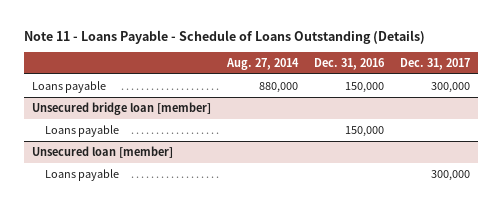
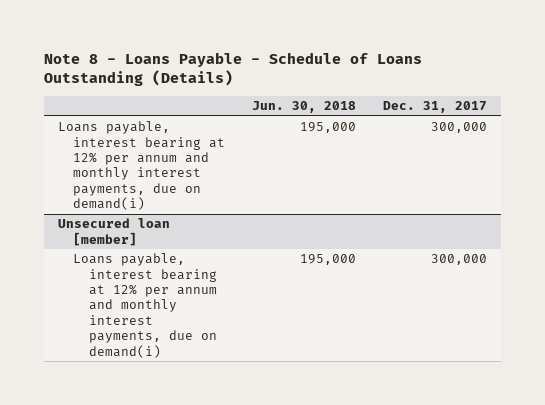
- Note 11 - Loans Payable - Schedule of Loans Outstanding (Details)
+ Note 8 - Loans Payable - Schedule of Loans Outstanding (Details)
- | Aug. 27, 2014 | Dec. 31, 2016 | Dec. 31, 2017
+ | Jun. 30, 2018 | Dec. 31, 2017
- Loans payable | 880,000 | 150,000 | 300,000
- Unsecured bridge loan [member]
- Loans payable | | 150,000 |
+ Loans payable, interest bearing at 12% per annum and monthly interest payments, due on demand(i) | 195,000 | 300,000
@ Unsecured loan [member]
- Loans payable | | | 300,000
+ Loans payable, interest bearing at 12% per annum and monthly interest payments, due on demand(i) | 195,000 | 300,000

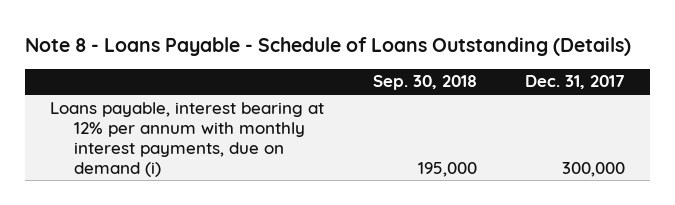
- | Jun. 30, 2018 | Dec. 31, 2017
+ | Sep. 30, 2018 | Dec. 31, 2017
- Loans payable, interest bearing at 12% per annum and monthly interest payments, due on demand(i) | 195,000 | 300,000
- Unsecured loan [member]
- Loans payable, interest bearing at 12% per annum and monthly interest payments, due on demand(i) | 195,000 | 300,000
+ Loans payable, interest bearing at 12% per annum with monthly interest payments, due on demand (i) | 195,000 | 300,000

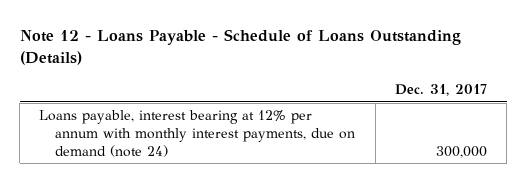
- Note 8 - Loans Payable - Schedule of Loans Outstanding (Details)
+ Note 12 - Loans Payable - Schedule of Loans Outstanding (Details)
- | Sep. 30, 2018 | Dec. 31, 2017
+ | Dec. 31, 2017
- Loans payable, interest bearing at 12% per annum with monthly interest payments, due on demand (i) | 195,000 | 300,000
+ Loans payable, interest bearing at 12% per annum with monthly interest payments, due on demand (note 24) | 300,000

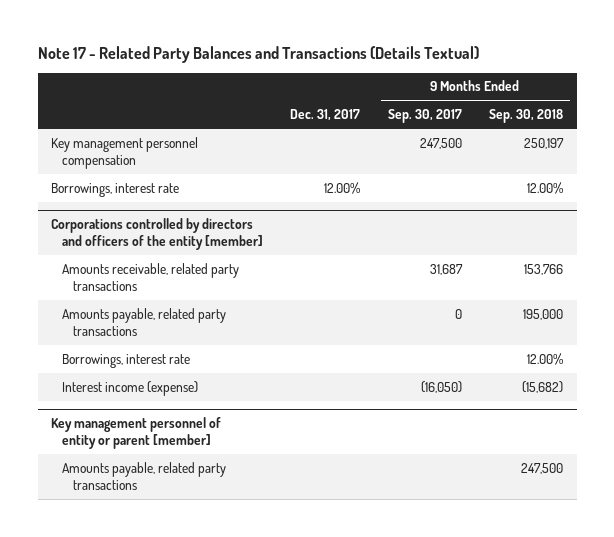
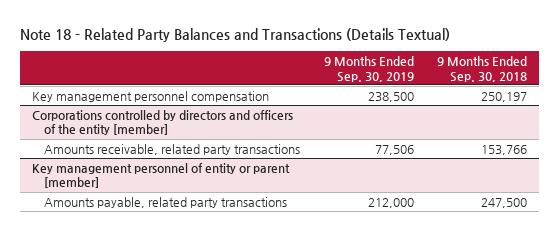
- Note 17 - Related Party Balances and Transactions (Details Textual)
+ Note 18 - Related Party Balances and Transactions (Details Textual)
- | Dec. 31, 2017 | 9 Months Ended Sep. 30, 2017 | 9 Months Ended Sep. 30, 2018
+ | 9 Months Ended Sep. 30, 2019 | 9 Months Ended Sep. 30, 2018
- Borrowings, interest rate | 12.00% | | 12.00%
@ Corporations controlled by directors and officers of the entity [member]
- Amounts payable, related party transactions | | 0 | 195,000
- Borrowings, interest rate | | | 12.00%
- Interest income (expense) | | (16,050) | (15,682)

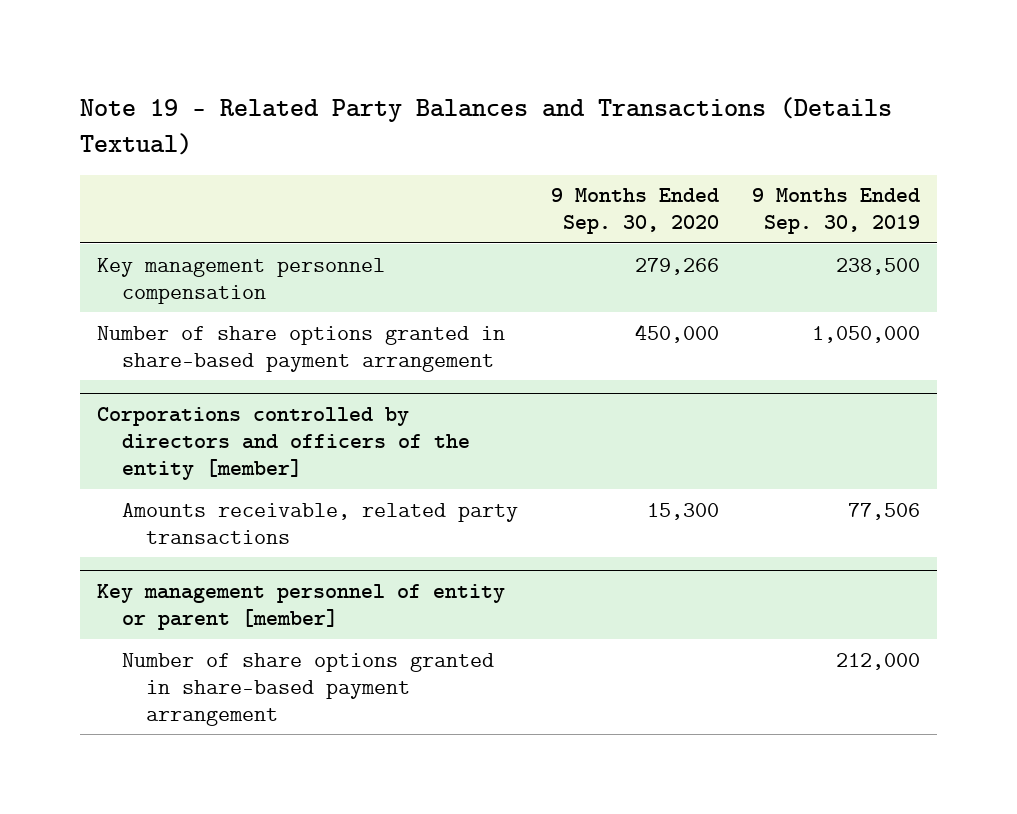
- Note 18 - Related Party Balances and Transactions (Details Textual)
+ Note 19 - Related Party Balances and Transactions (Details Textual)
- | 9 Months Ended Sep. 30, 2019 | 9 Months Ended Sep. 30, 2018
+ | 9 Months Ended Sep. 30, 2020 | 9 Months Ended Sep. 30, 2019
+ Number of share options granted in share-based payment arrangement | 450,000 | 1,050,000
@ Key management personnel of entity or parent [member]
- Amounts payable, related party transactions | 212,000 | 247,500
+ Number of share options granted in share-based payment arrangement | | 212,000

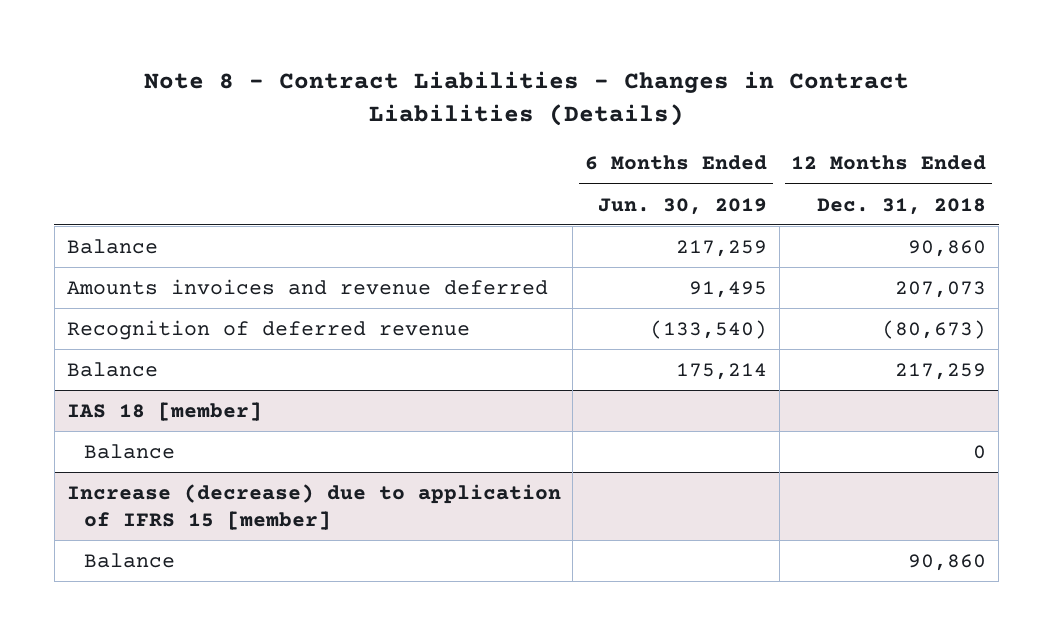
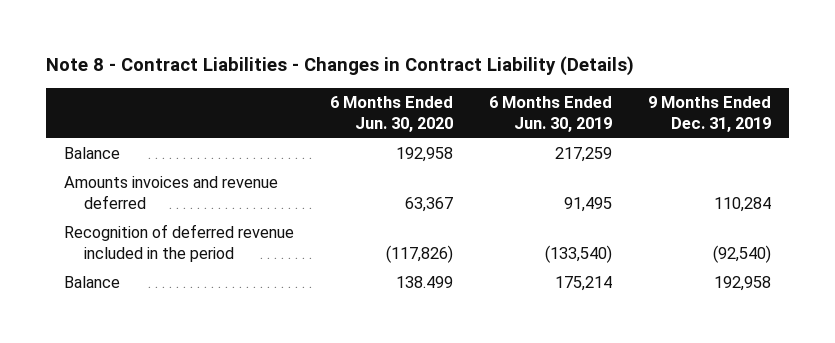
- Note 8 - Contract Liabilities - Changes in Contract Liabilities (Details)
+ Note 8 - Contract Liabilities - Changes in Contract Liability (Details)
- | 6 Months Ended Jun. 30, 2019 | 12 Months Ended Dec. 31, 2018
+ | 6 Months Ended Jun. 30, 2020 | 6 Months Ended Jun. 30, 2019 | 9 Months Ended Dec. 31, 2019
- Recognition of deferred revenue | (133,540) | (80,673)
+ Recognition of deferred revenue included in the period | (117,826) | (133,540) | (92,540)
- IAS 18 [member]
- Balance | | 0
- Increase (decrease) due to application of IFRS 15 [member]
- Balance | | 90,860

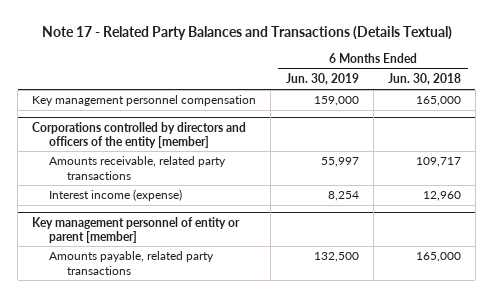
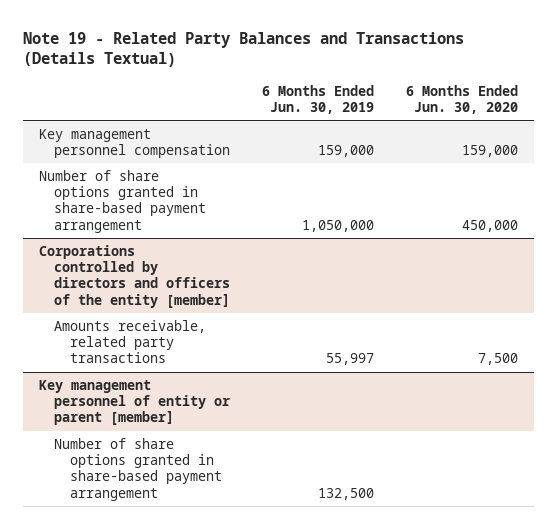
- Note 17 - Related Party Balances and Transactions (Details Textual)
+ Note 19 - Related Party Balances and Transactions (Details Textual)
- | 6 Months Ended Jun. 30, 2019 | 6 Months Ended Jun. 30, 2018
+ | 6 Months Ended Jun. 30, 2019 | 6 Months Ended Jun. 30, 2020
+ Number of share options granted in share-based payment arrangement | 1,050,000 | 450,000
@ Corporations controlled by directors and officers of the entity [member]
- Interest income (expense) | 8,254 | 12,960
@ Key management personnel of entity or parent [member]
- Amounts payable, related party transactions | 132,500 | 165,000
+ Number of share options granted in share-based payment arrangement | 132,500 |

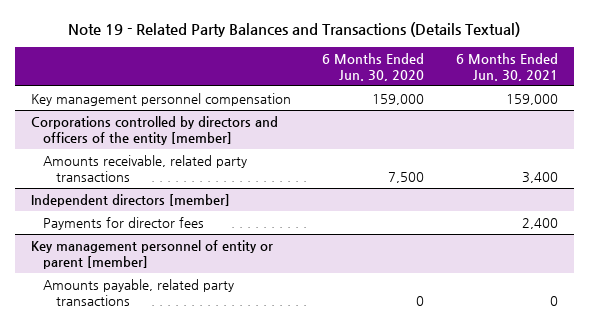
- | 6 Months Ended Jun. 30, 2019 | 6 Months Ended Jun. 30, 2020
+ | 6 Months Ended Jun. 30, 2020 | 6 Months Ended Jun. 30, 2021
- Number of share options granted in share-based payment arrangement | 1,050,000 | 450,000
+ Independent directors [member]
+ Payments for director fees | | 2,400
@ Key management personnel of entity or parent [member]
- Number of share options granted in share-based payment arrangement | 132,500 |
+ Amounts payable, related party transactions | 0 | 0

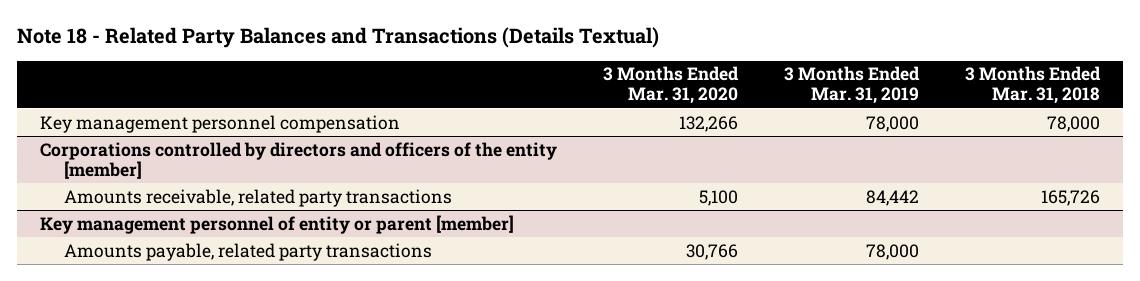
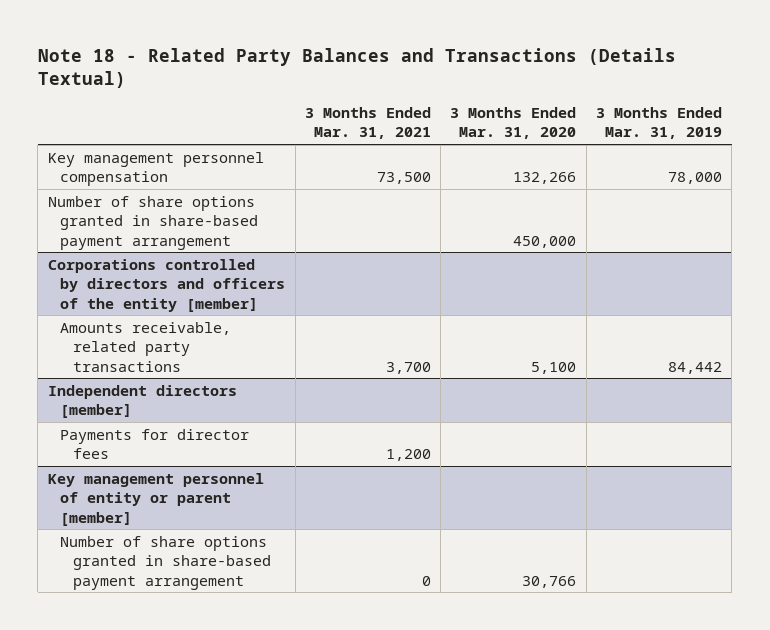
- | 3 Months Ended Mar. 31, 2020 | 3 Months Ended Mar. 31, 2019 | 3 Months Ended Mar. 31, 2018
+ | 3 Months Ended Mar. 31, 2021 | 3 Months Ended Mar. 31, 2020 | 3 Months Ended Mar. 31, 2019
+ Number of share options granted in share-based payment arrangement | | 450,000 |
+ Independent directors [member]
+ Payments for director fees | 1,200 | |
@ Key management personnel of entity or parent [member]
- Amounts payable, related party transactions | 30,766 | 78,000 |
+ Number of share options granted in share-based payment arrangement | 0 | 30,766 |

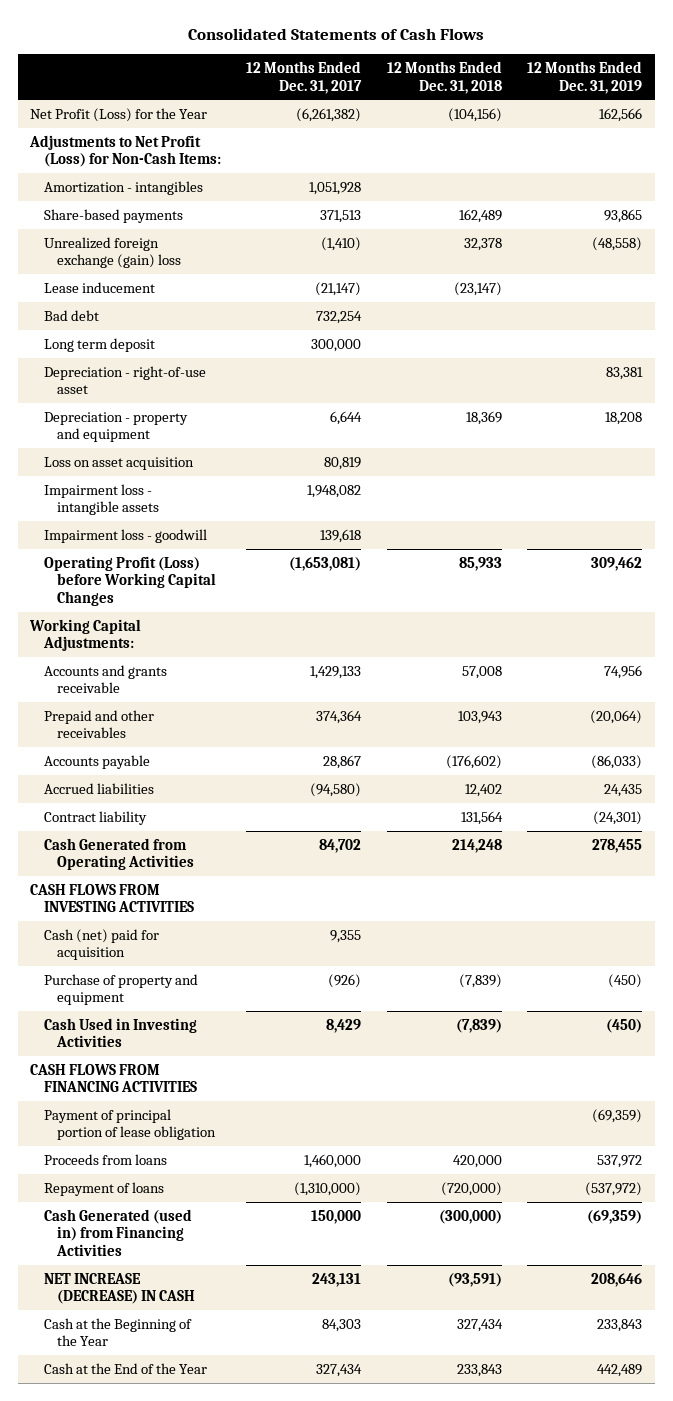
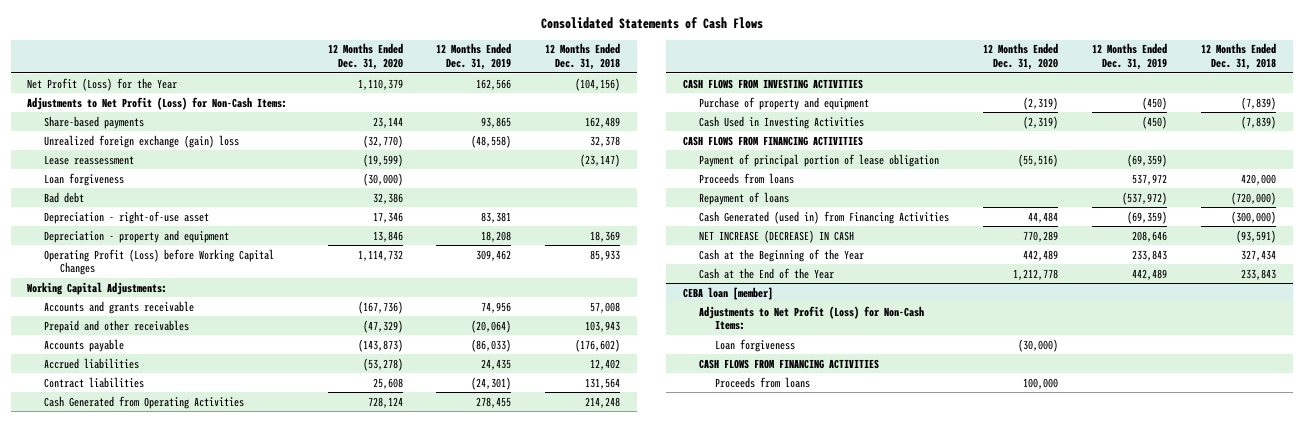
- | 12 Months Ended Dec. 31, 2017 | 12 Months Ended Dec. 31, 2018 | 12 Months Ended Dec. 31, 2019
+ | 12 Months Ended Dec. 31, 2020 | 12 Months Ended Dec. 31, 2019 | 12 Months Ended Dec. 31, 2018
- Amortization - intangibles | 1,051,928 | |
- Lease inducement | (21,147) | (23,147) |
+ Lease reassessment | (19,599) | | (23,147)
+ Loan forgiveness | (30,000) | |
- Long term deposit | 300,000 | |
- Loss on asset acquisition | 80,819 | |
- Impairment loss - intangible assets | 1,948,082 | |
- Impairment loss - goodwill | 139,618 | |
- Contract liability | | 131,564 | (24,301)
+ Contract liabilities | 25,608 | (24,301) | 131,564
- Cash (net) paid for acquisition | 9,355 | |
+ CEBA loan [member]
+ Adjustments to Net Profit (Loss) for Non-Cash Items:
+ Loan forgiveness | (30,000) | |
+ CASH FLOWS FROM FINANCING ACTIVITIES
+ Proceeds from loans | 100,000 | |

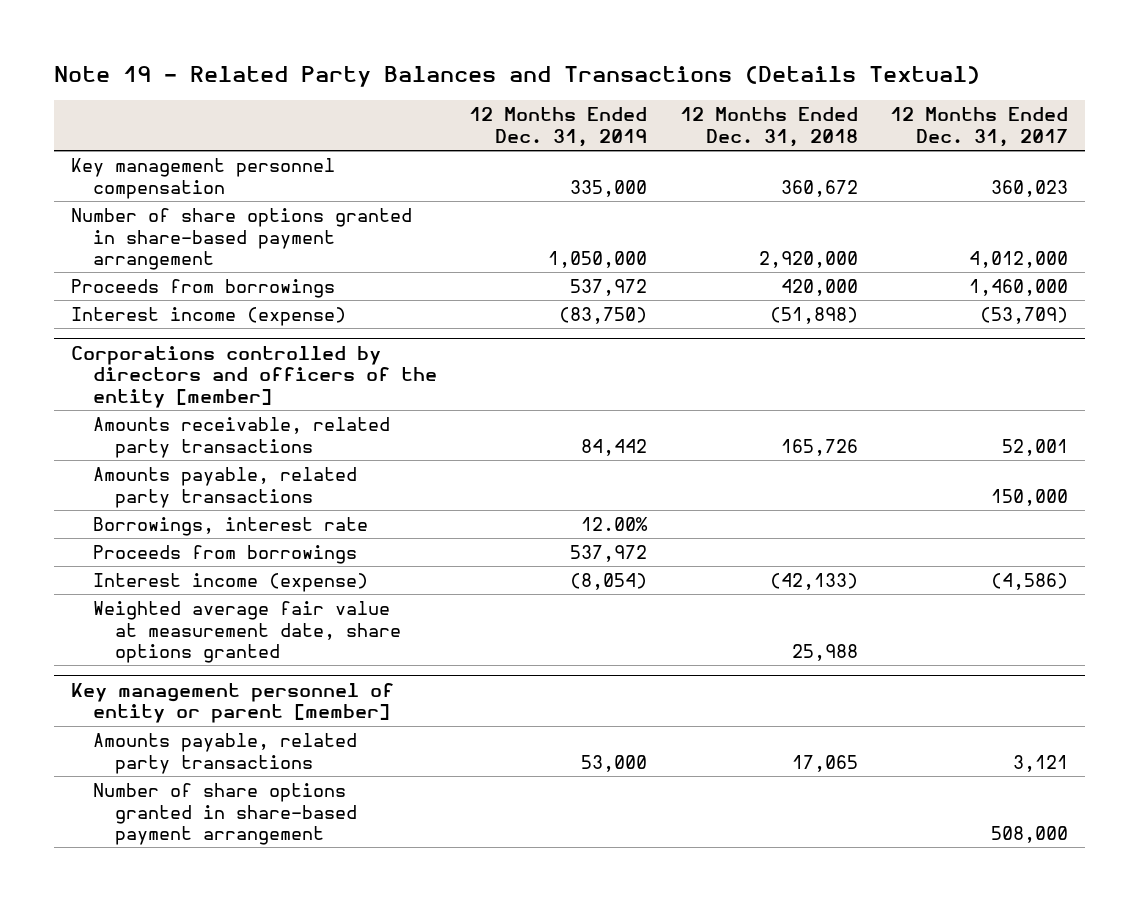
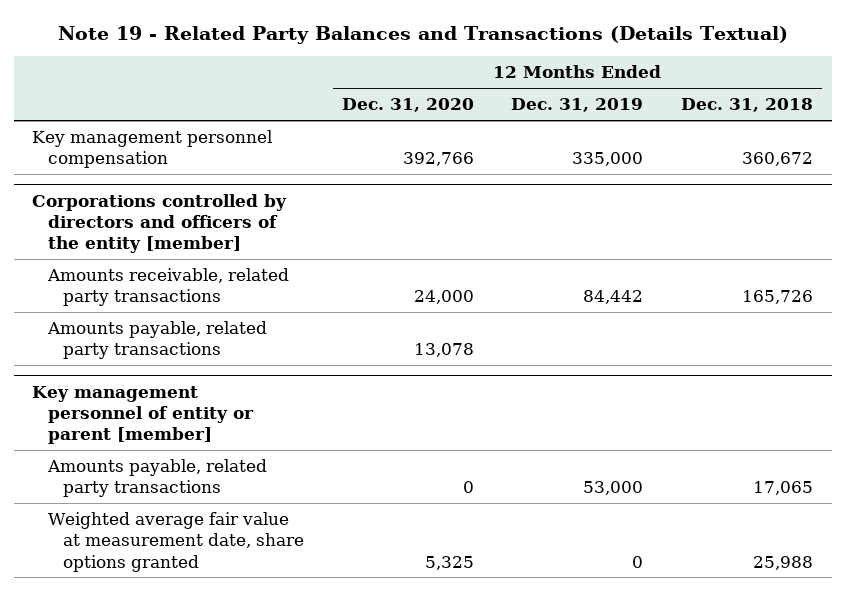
- | 12 Months Ended Dec. 31, 2019 | 12 Months Ended Dec. 31, 2018 | 12 Months Ended Dec. 31, 2017
+ | 12 Months Ended Dec. 31, 2020 | 12 Months Ended Dec. 31, 2019 | 12 Months Ended Dec. 31, 2018
- Number of share options granted in share-based payment arrangement | 1,050,000 | 2,920,000 | 4,012,000
- Proceeds from borrowings | 537,972 | 420,000 | 1,460,000
- Interest income (expense) | (83,750) | (51,898) | (53,709)
@ Corporations controlled by directors and officers of the entity [member]
- Borrowings, interest rate | 12.00% | |
- Proceeds from borrowings | 537,972 | |
- Interest income (expense) | (8,054) | (42,133) | (4,586)
- Weighted average fair value at measurement date, share options granted | | 25,988 |
@ Key management personnel of entity or parent [member]
- Number of share options granted in share-based payment arrangement | | | 508,000
+ Weighted average fair value at measurement date, share options granted | 5,325 | 0 | 25,988

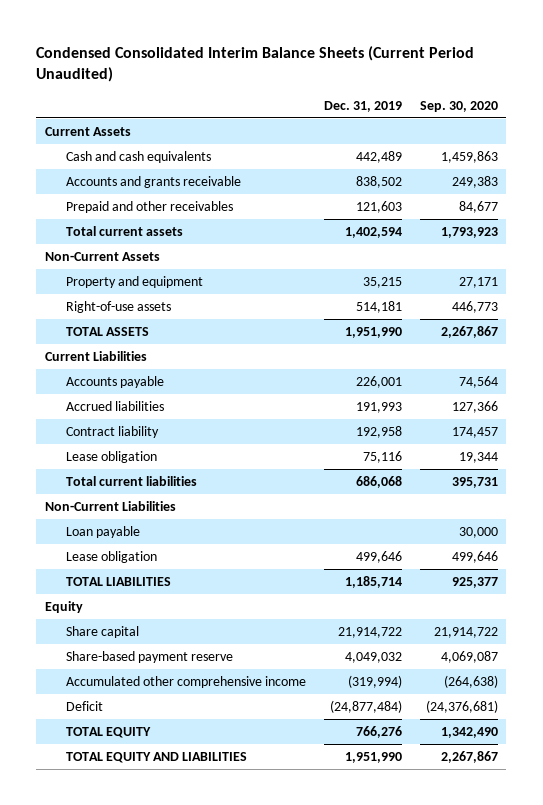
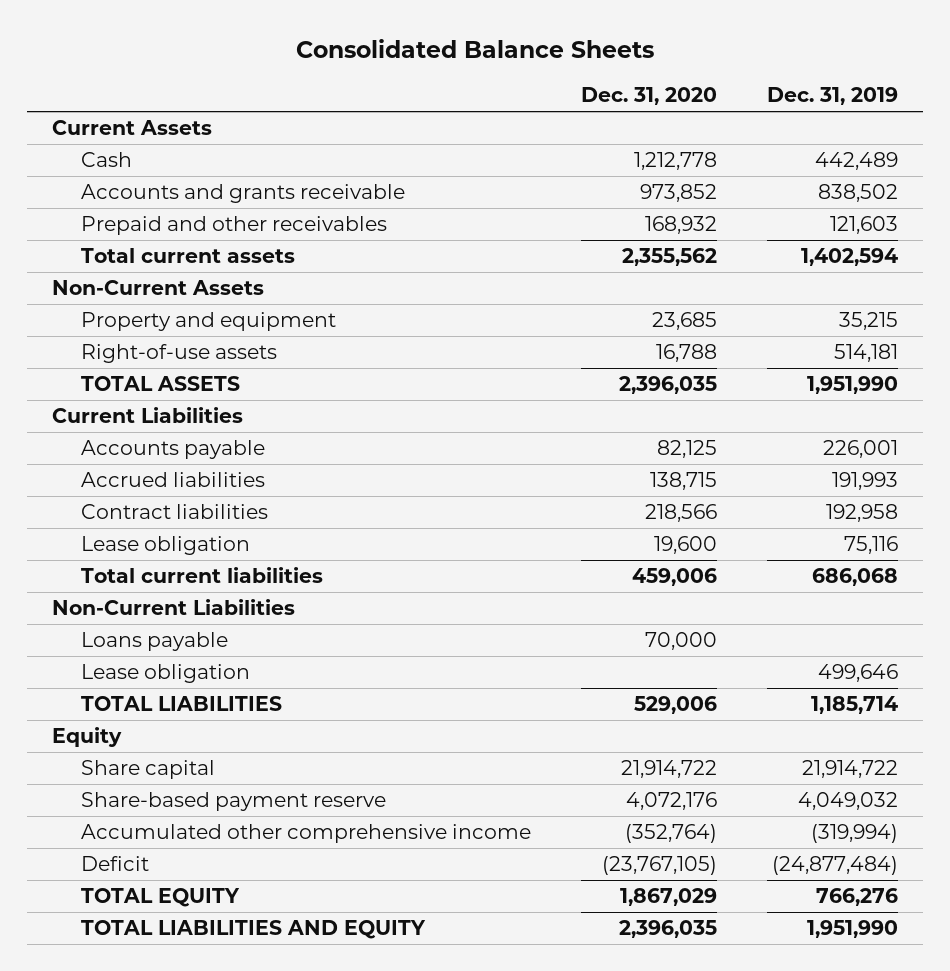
- Condensed Consolidated Interim Balance Sheets (Current Period Unaudited)
+ Consolidated Balance Sheets
- | Dec. 31, 2019 | Sep. 30, 2020
+ | Dec. 31, 2020 | Dec. 31, 2019
- Cash and cash equivalents | 442,489 | 1,459,863
+ Cash | 1,212,778 | 442,489
- Contract liability | 192,958 | 174,457
+ Contract liabilities | 218,566 | 192,958
- Loan payable | | 30,000
+ Loans payable | 70,000 |
- TOTAL EQUITY AND LIABILITIES | 1,951,990 | 2,267,867
+ TOTAL LIABILITIES AND EQUITY | 2,396,035 | 1,951,990

